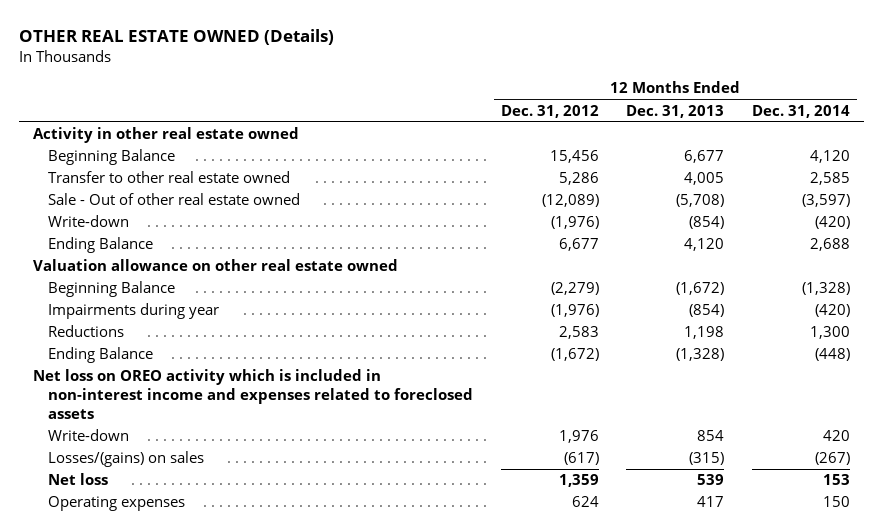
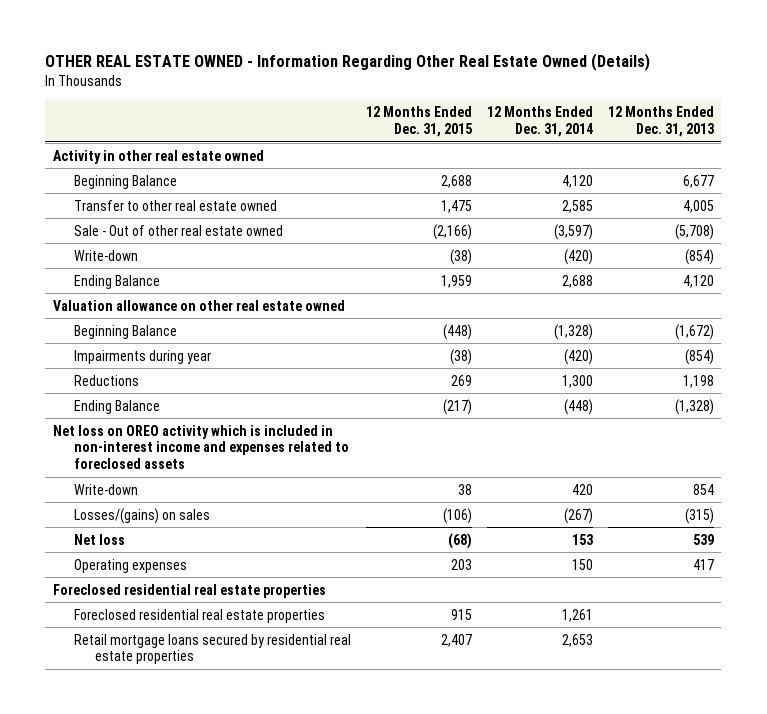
- OTHER REAL ESTATE OWNED (Details)
+ OTHER REAL ESTATE OWNED - Information Regarding Other Real Estate Owned (Details)
- | 12 Months Ended Dec. 31, 2012 | 12 Months Ended Dec. 31, 2013 | 12 Months Ended Dec. 31, 2014
+ | 12 Months Ended Dec. 31, 2015 | 12 Months Ended Dec. 31, 2014 | 12 Months Ended Dec. 31, 2013
+ Foreclosed residential real estate properties
+ Foreclosed residential real estate properties | 915 | 1,261 |
+ Retail mortgage loans secured by residential real estate properties | 2,407 | 2,653 |

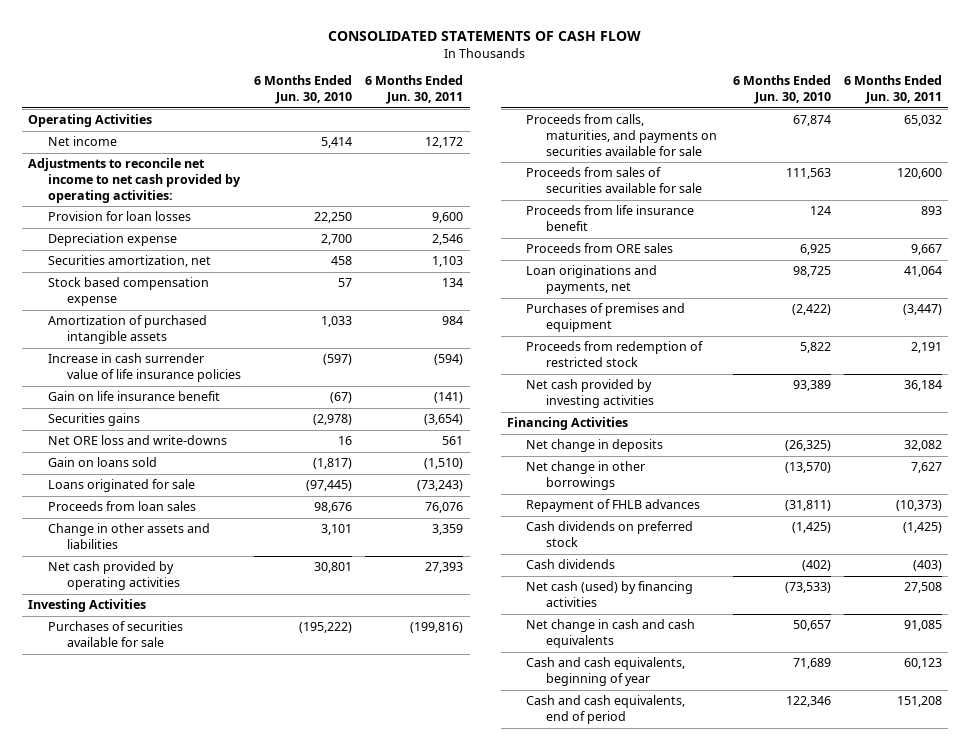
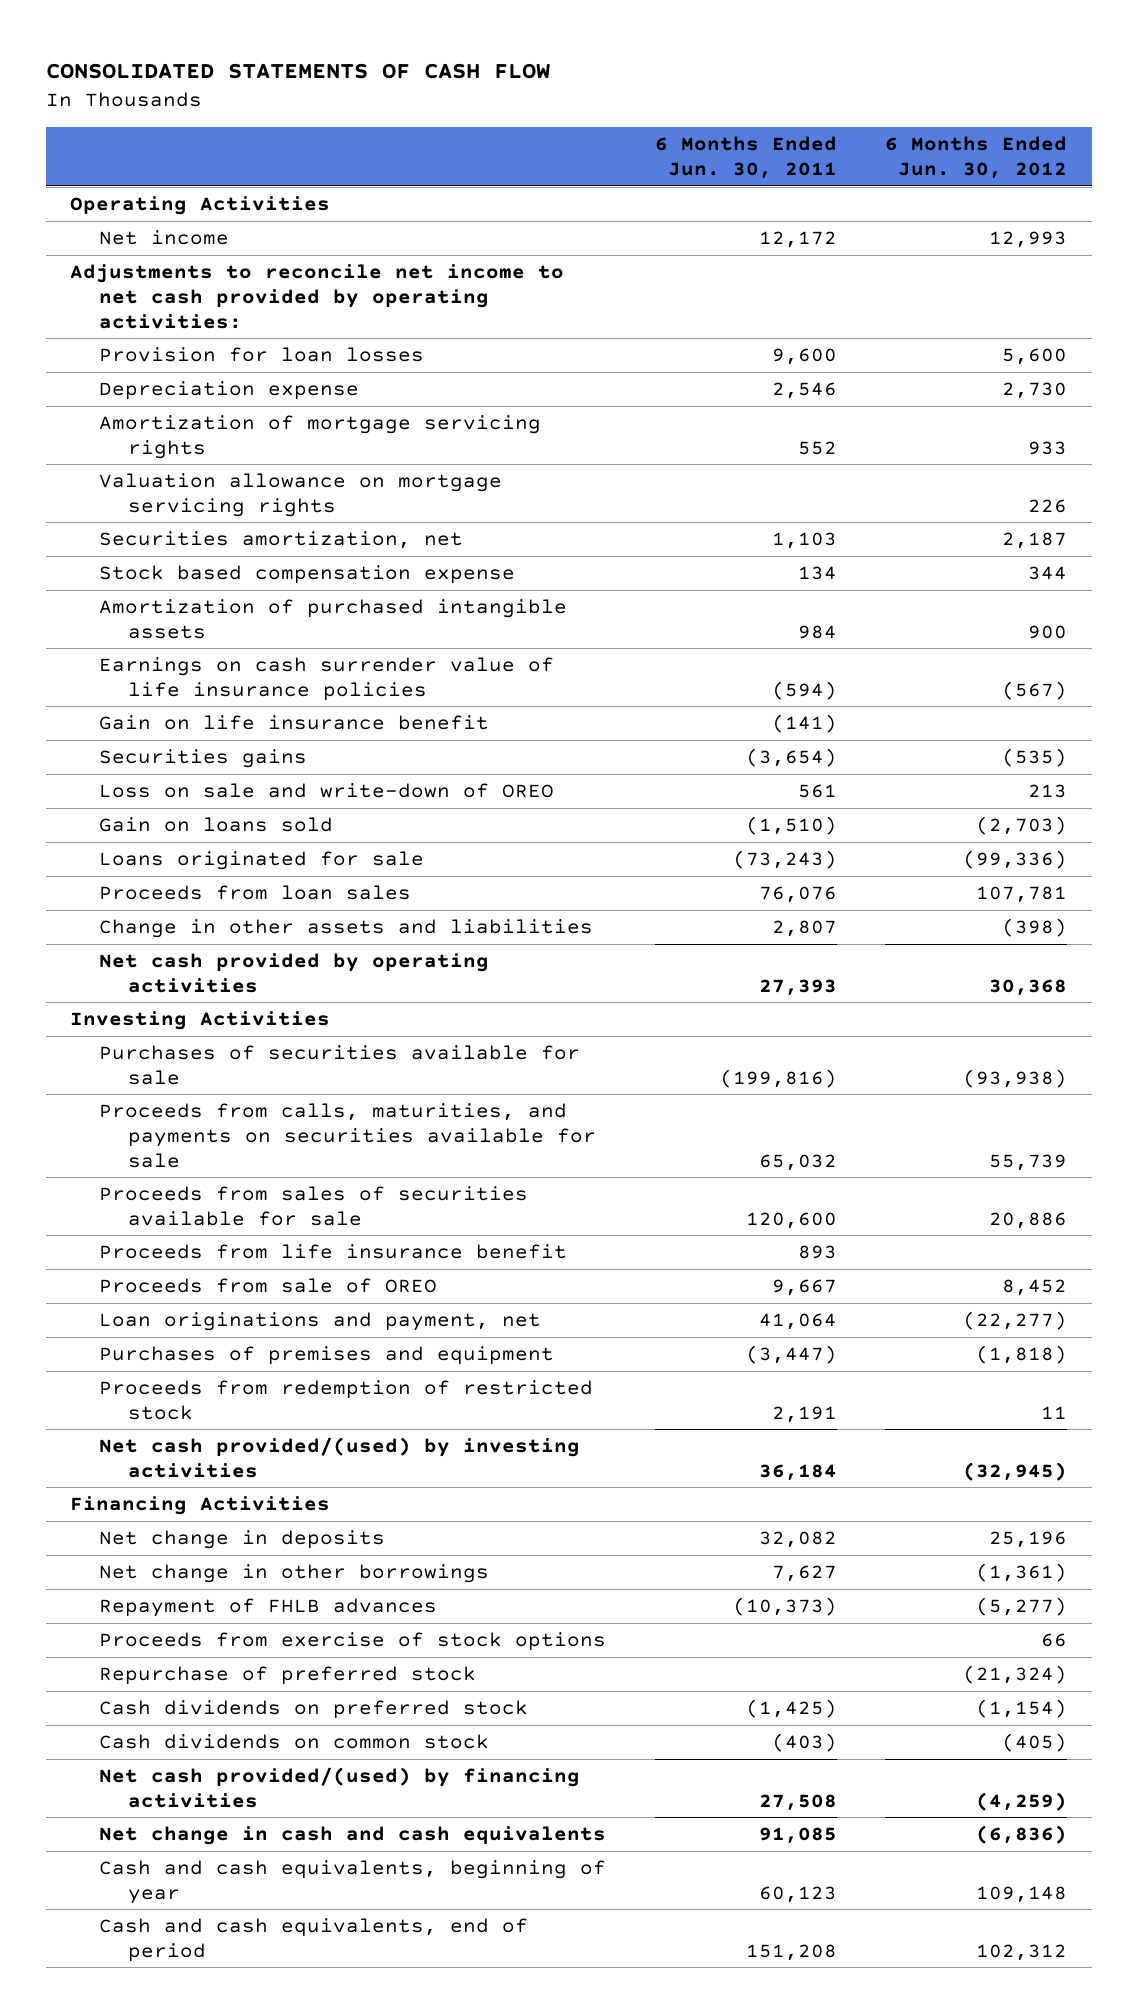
- | 6 Months Ended Jun. 30, 2010 | 6 Months Ended Jun. 30, 2011
+ | 6 Months Ended Jun. 30, 2011 | 6 Months Ended Jun. 30, 2012
+ Amortization of mortgage servicing rights | 552 | 933
+ Valuation allowance on mortgage servicing rights | | 226
- Increase in cash surrender value of life insurance policies | (597) | (594)
+ Earnings on cash surrender value of life insurance policies | (594) | (567)
- Net ORE loss and write-downs | 16 | 561
+ Loss on sale and write-down of OREO | 561 | 213
- Change in other assets and liabilities | 3,101 | 3,359
+ Change in other assets and liabilities | 2,807 | (398)
- Proceeds from ORE sales | 6,925 | 9,667
- Loan originations and payments, net | 98,725 | 41,064
+ Proceeds from sale of OREO | 9,667 | 8,452
+ Loan originations and payment, net | 41,064 | (22,277)
- Net cash provided by investing activities | 93,389 | 36,184
+ Net cash provided/(used) by investing activities | 36,184 | (32,945)
+ Proceeds from exercise of stock options | | 66
+ Repurchase of preferred stock | | (21,324)
- Cash dividends | (402) | (403)
- Net cash (used) by financing activities | (73,533) | 27,508
+ Cash dividends on common stock | (403) | (405)
+ Net cash provided/(used) by financing activities | 27,508 | (4,259)

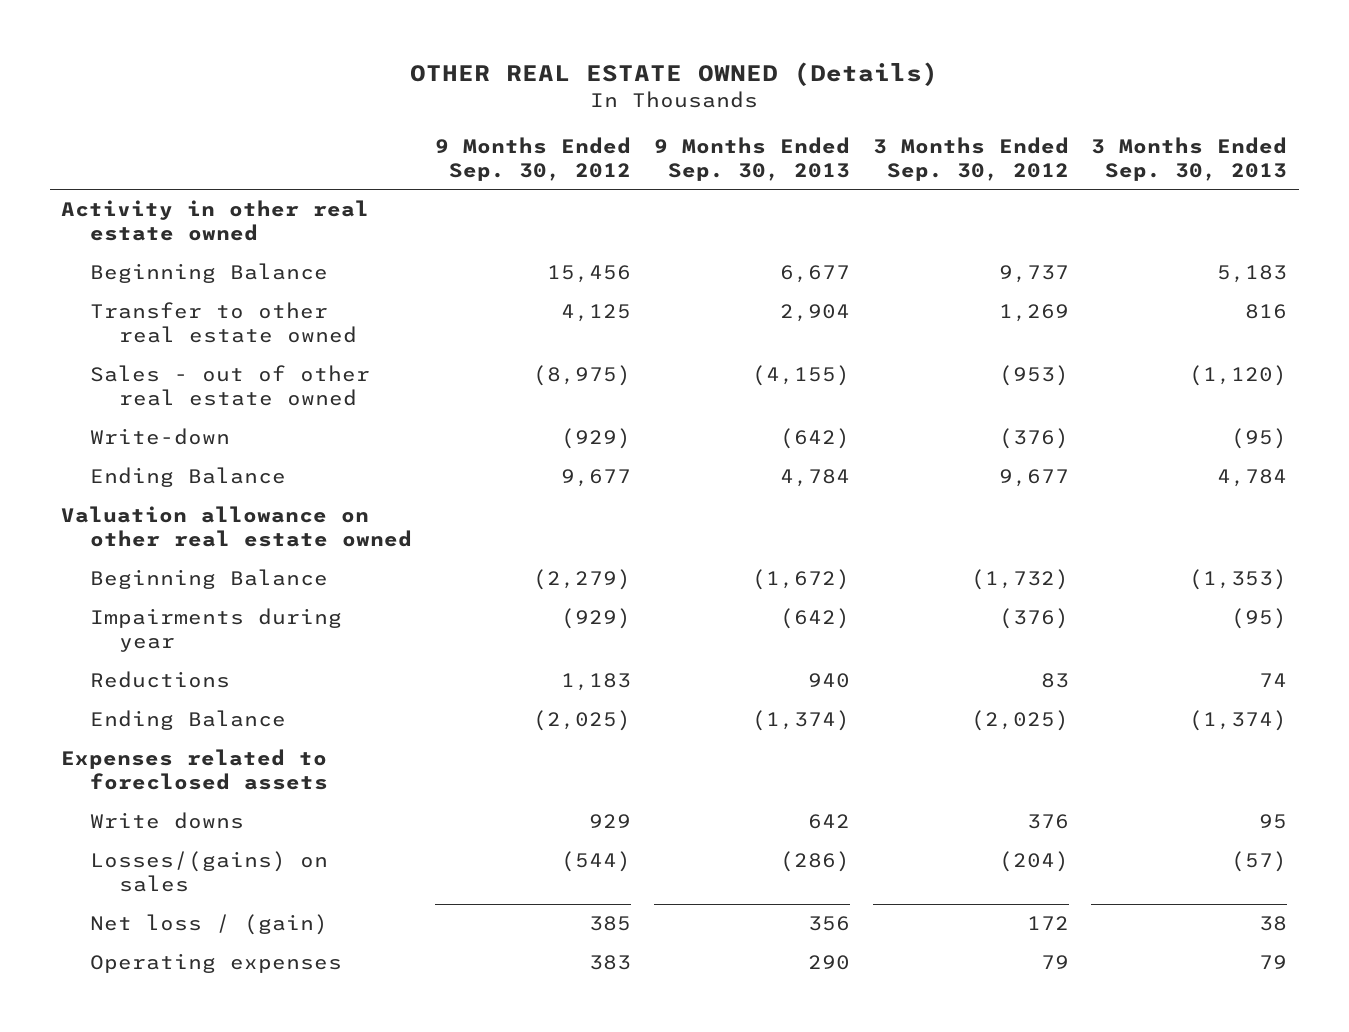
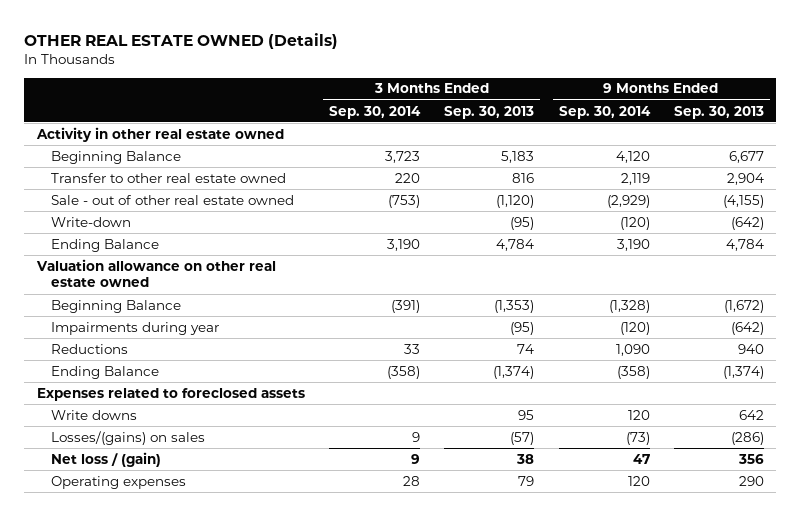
- | 9 Months Ended Sep. 30, 2012 | 9 Months Ended Sep. 30, 2013 | 3 Months Ended Sep. 30, 2012 | 3 Months Ended Sep. 30, 2013
+ | 3 Months Ended Sep. 30, 2014 | 3 Months Ended Sep. 30, 2013 | 9 Months Ended Sep. 30, 2014 | 9 Months Ended Sep. 30, 2013
- Sales - out of other real estate owned | (8,975) | (4,155) | (953) | (1,120)
+ Sale - out of other real estate owned | (753) | (1,120) | (2,929) | (4,155)

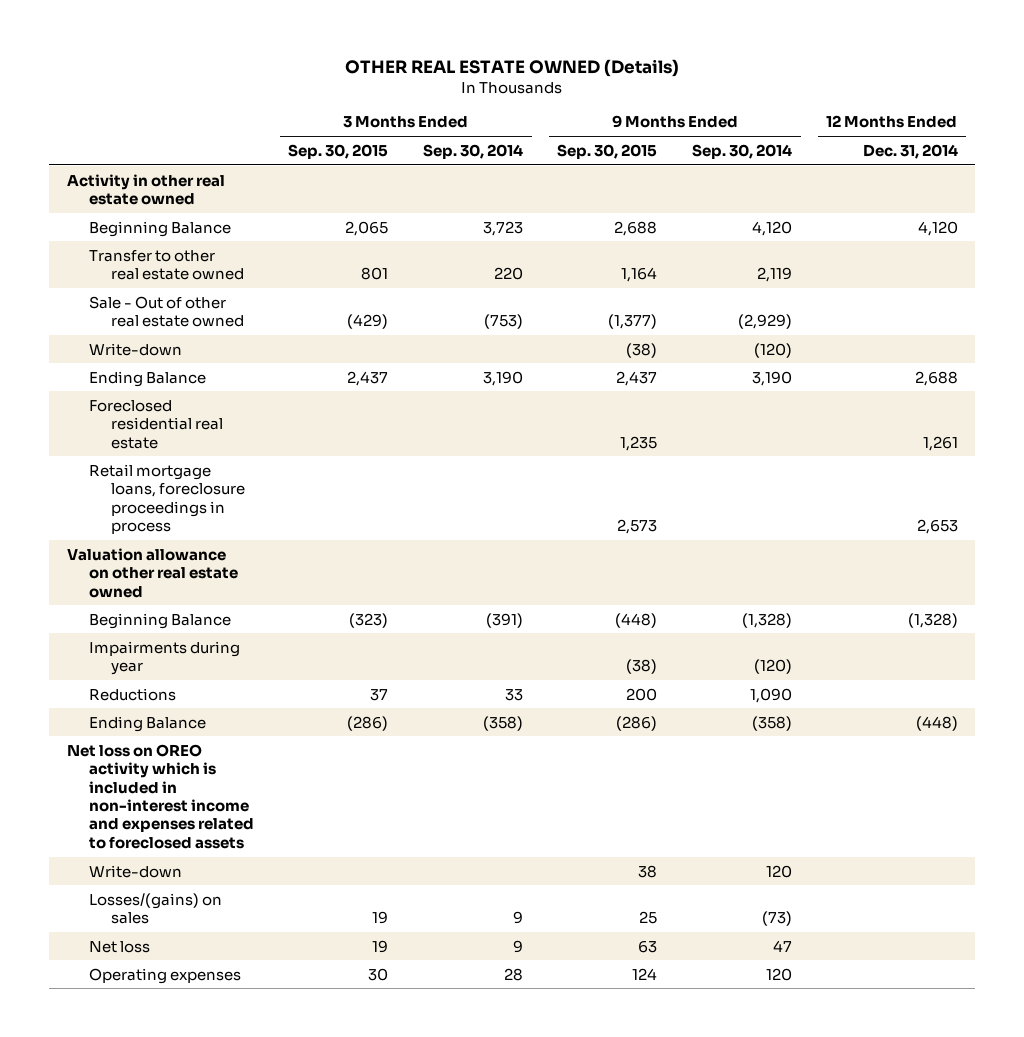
- | 3 Months Ended Sep. 30, 2014 | 3 Months Ended Sep. 30, 2013 | 9 Months Ended Sep. 30, 2014 | 9 Months Ended Sep. 30, 2013
+ | 3 Months Ended Sep. 30, 2015 | 3 Months Ended Sep. 30, 2014 | 9 Months Ended Sep. 30, 2015 | 9 Months Ended Sep. 30, 2014 | 12 Months Ended Dec. 31, 2014
- Sale - out of other real estate owned | (753) | (1,120) | (2,929) | (4,155)
+ Sale - Out of other real estate owned | (429) | (753) | (1,377) | (2,929) |
+ Foreclosed residential real estate | | | 1,235 | | 1,261
+ Retail mortgage loans, foreclosure proceedings in process | | | 2,573 | | 2,653
- Expenses related to foreclosed assets
- Write downs | | 95 | 120 | 642
+ Net loss on OREO activity which is included in non-interest income and expenses related to foreclosed assets
+ Write-down | | | 38 | 120 |
- Net loss / (gain) | 9 | 38 | 47 | 356
+ Net loss | 19 | 9 | 63 | 47 |

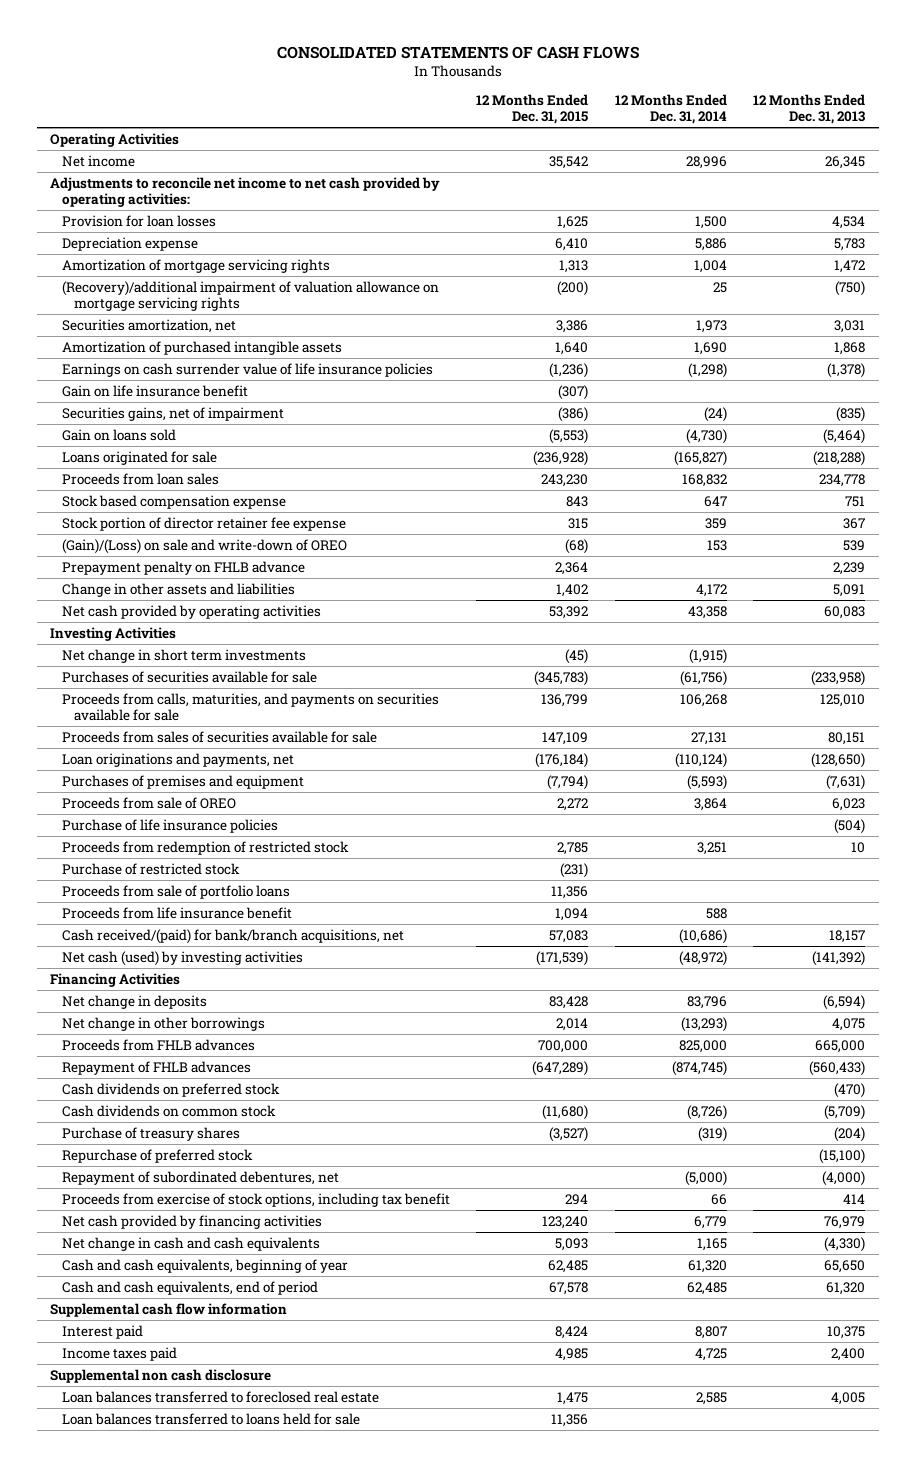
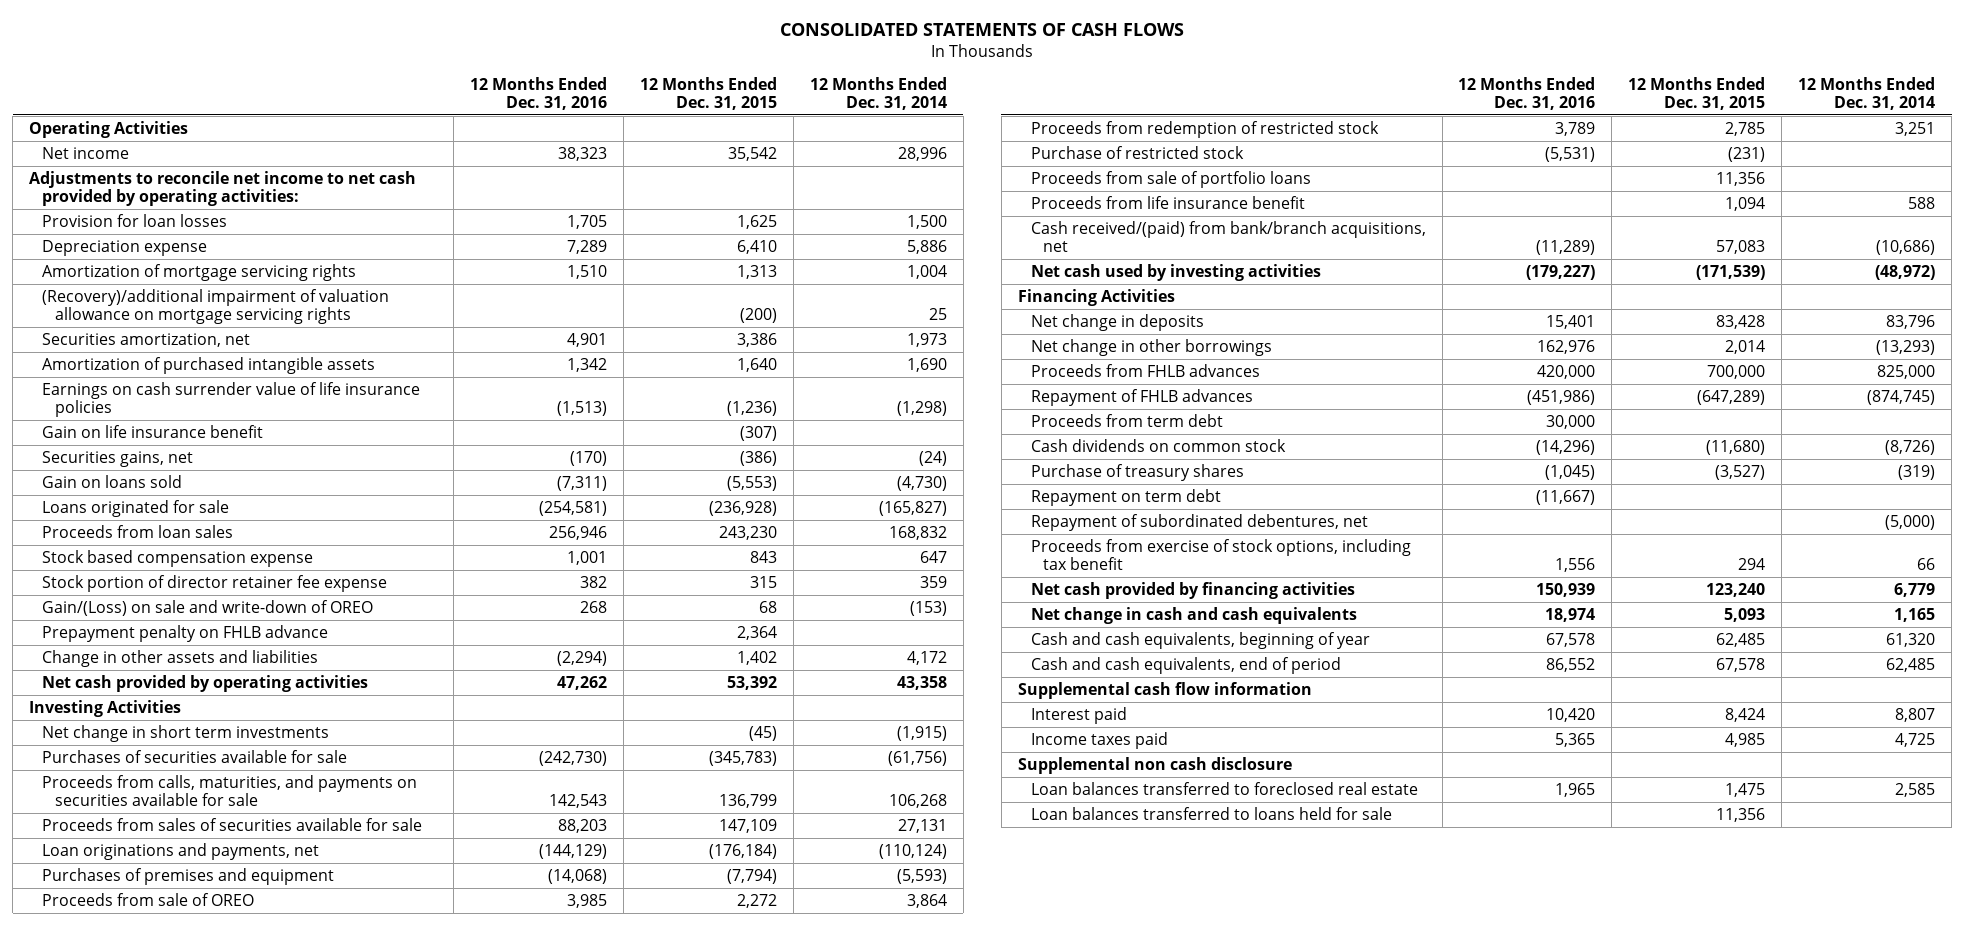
- | 12 Months Ended Dec. 31, 2015 | 12 Months Ended Dec. 31, 2014 | 12 Months Ended Dec. 31, 2013
+ | 12 Months Ended Dec. 31, 2016 | 12 Months Ended Dec. 31, 2015 | 12 Months Ended Dec. 31, 2014
- Securities gains, net of impairment | (386) | (24) | (835)
+ Securities gains, net | (170) | (386) | (24)
- (Gain)/(Loss) on sale and write-down of OREO | (68) | 153 | 539
+ Gain/(Loss) on sale and write-down of OREO | 268 | 68 | (153)
- Purchase of life insurance policies | | | (504)
- Cash received/(paid) for bank/branch acquisitions, net | 57,083 | (10,686) | 18,157
- Net cash (used) by investing activities | (171,539) | (48,972) | (141,392)
+ Cash received/(paid) from bank/branch acquisitions, net | (11,289) | 57,083 | (10,686)
+ Net cash used by investing activities | (179,227) | (171,539) | (48,972)
- Cash dividends on preferred stock | | | (470)
+ Proceeds from term debt | 30,000 | |
- Repurchase of preferred stock | | | (15,100)
+ Repayment on term debt | (11,667) | |

